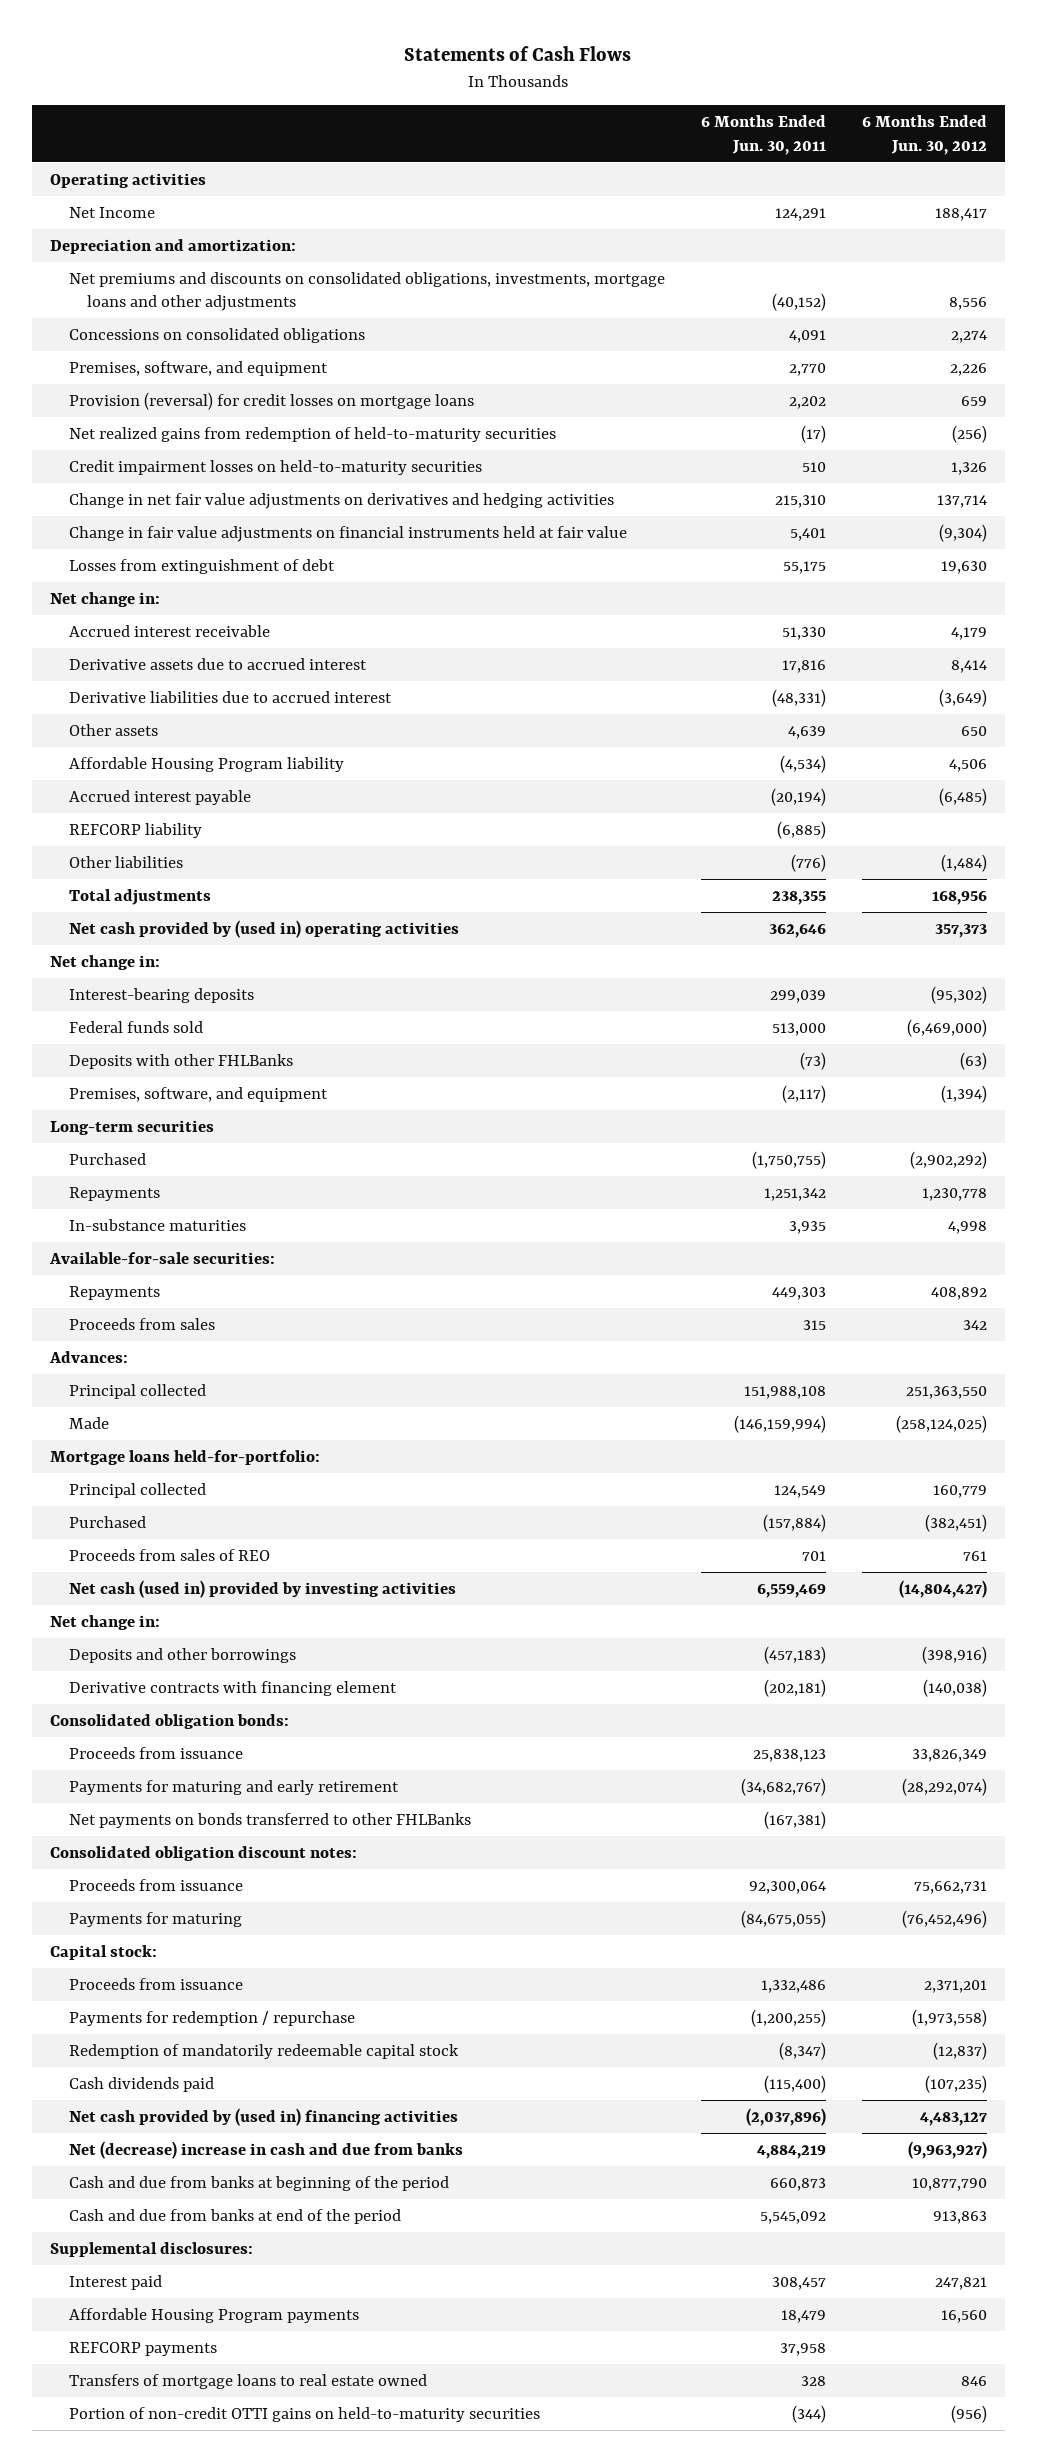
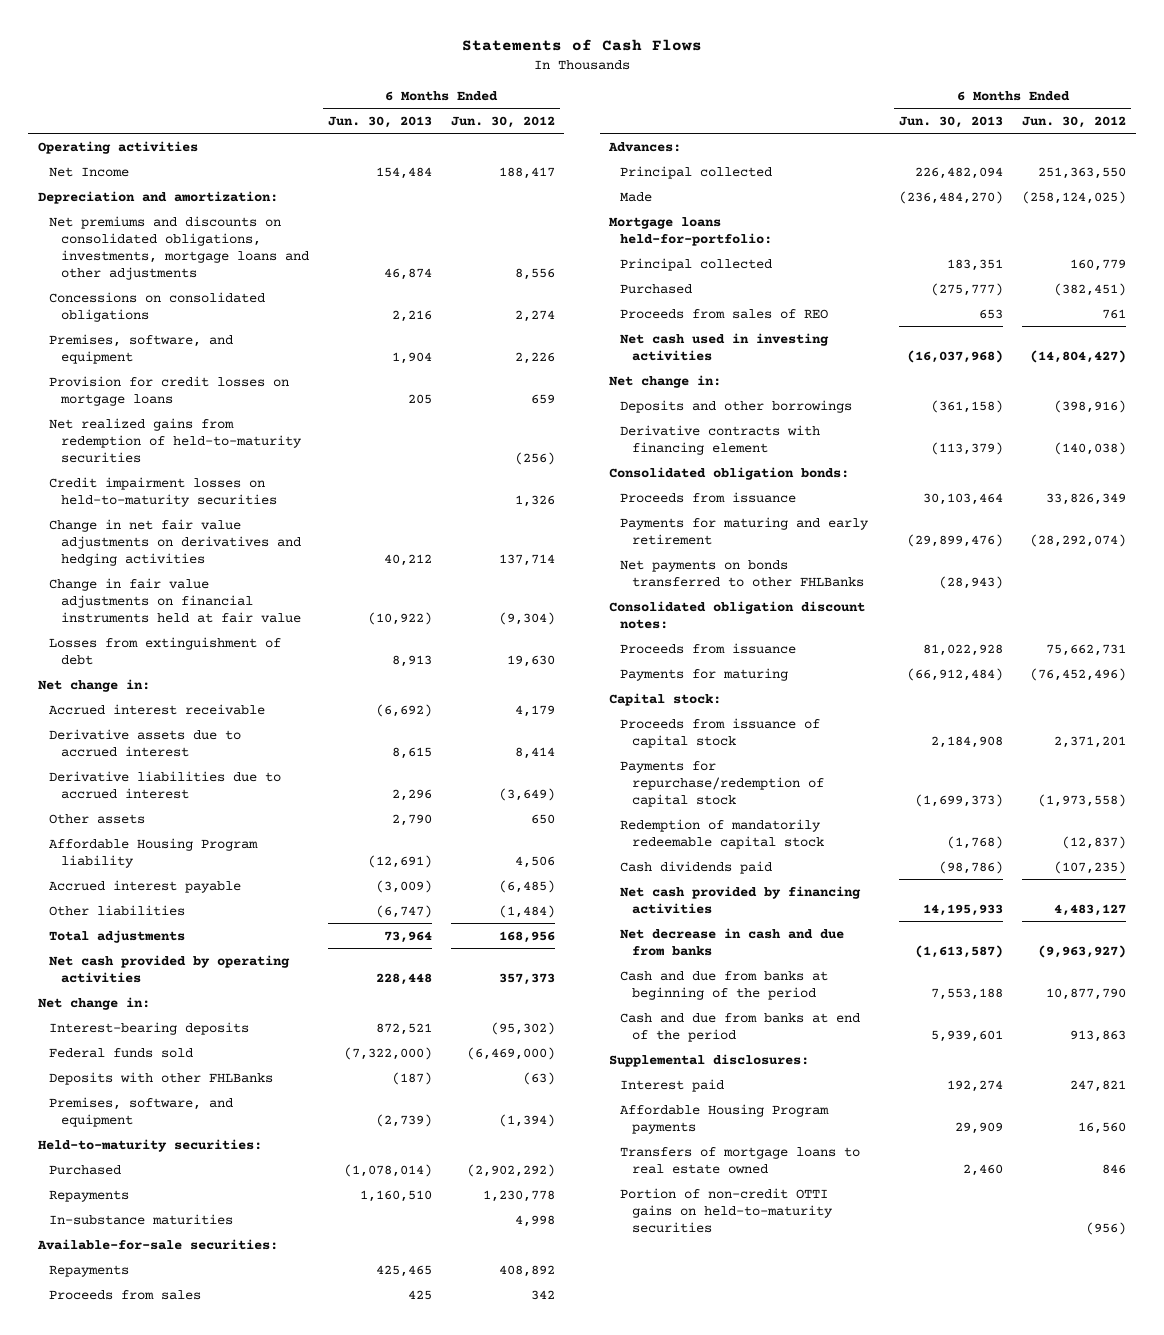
- | 6 Months Ended Jun. 30, 2011 | 6 Months Ended Jun. 30, 2012
+ | 6 Months Ended Jun. 30, 2013 | 6 Months Ended Jun. 30, 2012
- Provision (reversal) for credit losses on mortgage loans | 2,202 | 659
+ Provision for credit losses on mortgage loans | 205 | 659
- REFCORP liability | (6,885) |
- Net cash provided by (used in) operating activities | 362,646 | 357,373
+ Net cash provided by operating activities | 228,448 | 357,373
- Long-term securities
+ Held-to-maturity securities:
- Net cash (used in) provided by investing activities | 6,559,469 | (14,804,427)
+ Net cash used in investing activities | (16,037,968) | (14,804,427)
- Proceeds from issuance | 1,332,486 | 2,371,201
- Payments for redemption / repurchase | (1,200,255) | (1,973,558)
+ Proceeds from issuance of capital stock | 2,184,908 | 2,371,201
+ Payments for repurchase/redemption of capital stock | (1,699,373) | (1,973,558)
- Net cash provided by (used in) financing activities | (2,037,896) | 4,483,127
- Net (decrease) increase in cash and due from banks | 4,884,219 | (9,963,927)
+ Net cash provided by financing activities | 14,195,933 | 4,483,127
+ Net decrease in cash and due from banks | (1,613,587) | (9,963,927)
- REFCORP payments | 37,958 |

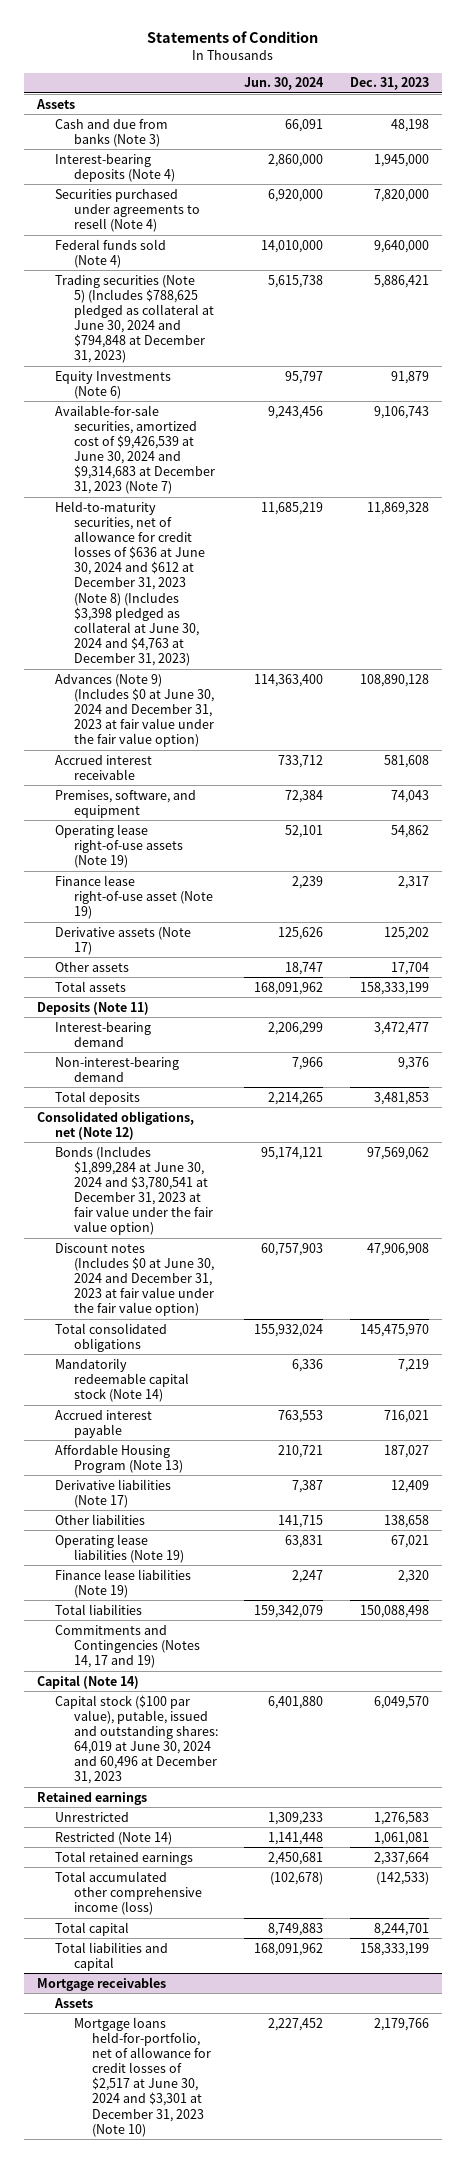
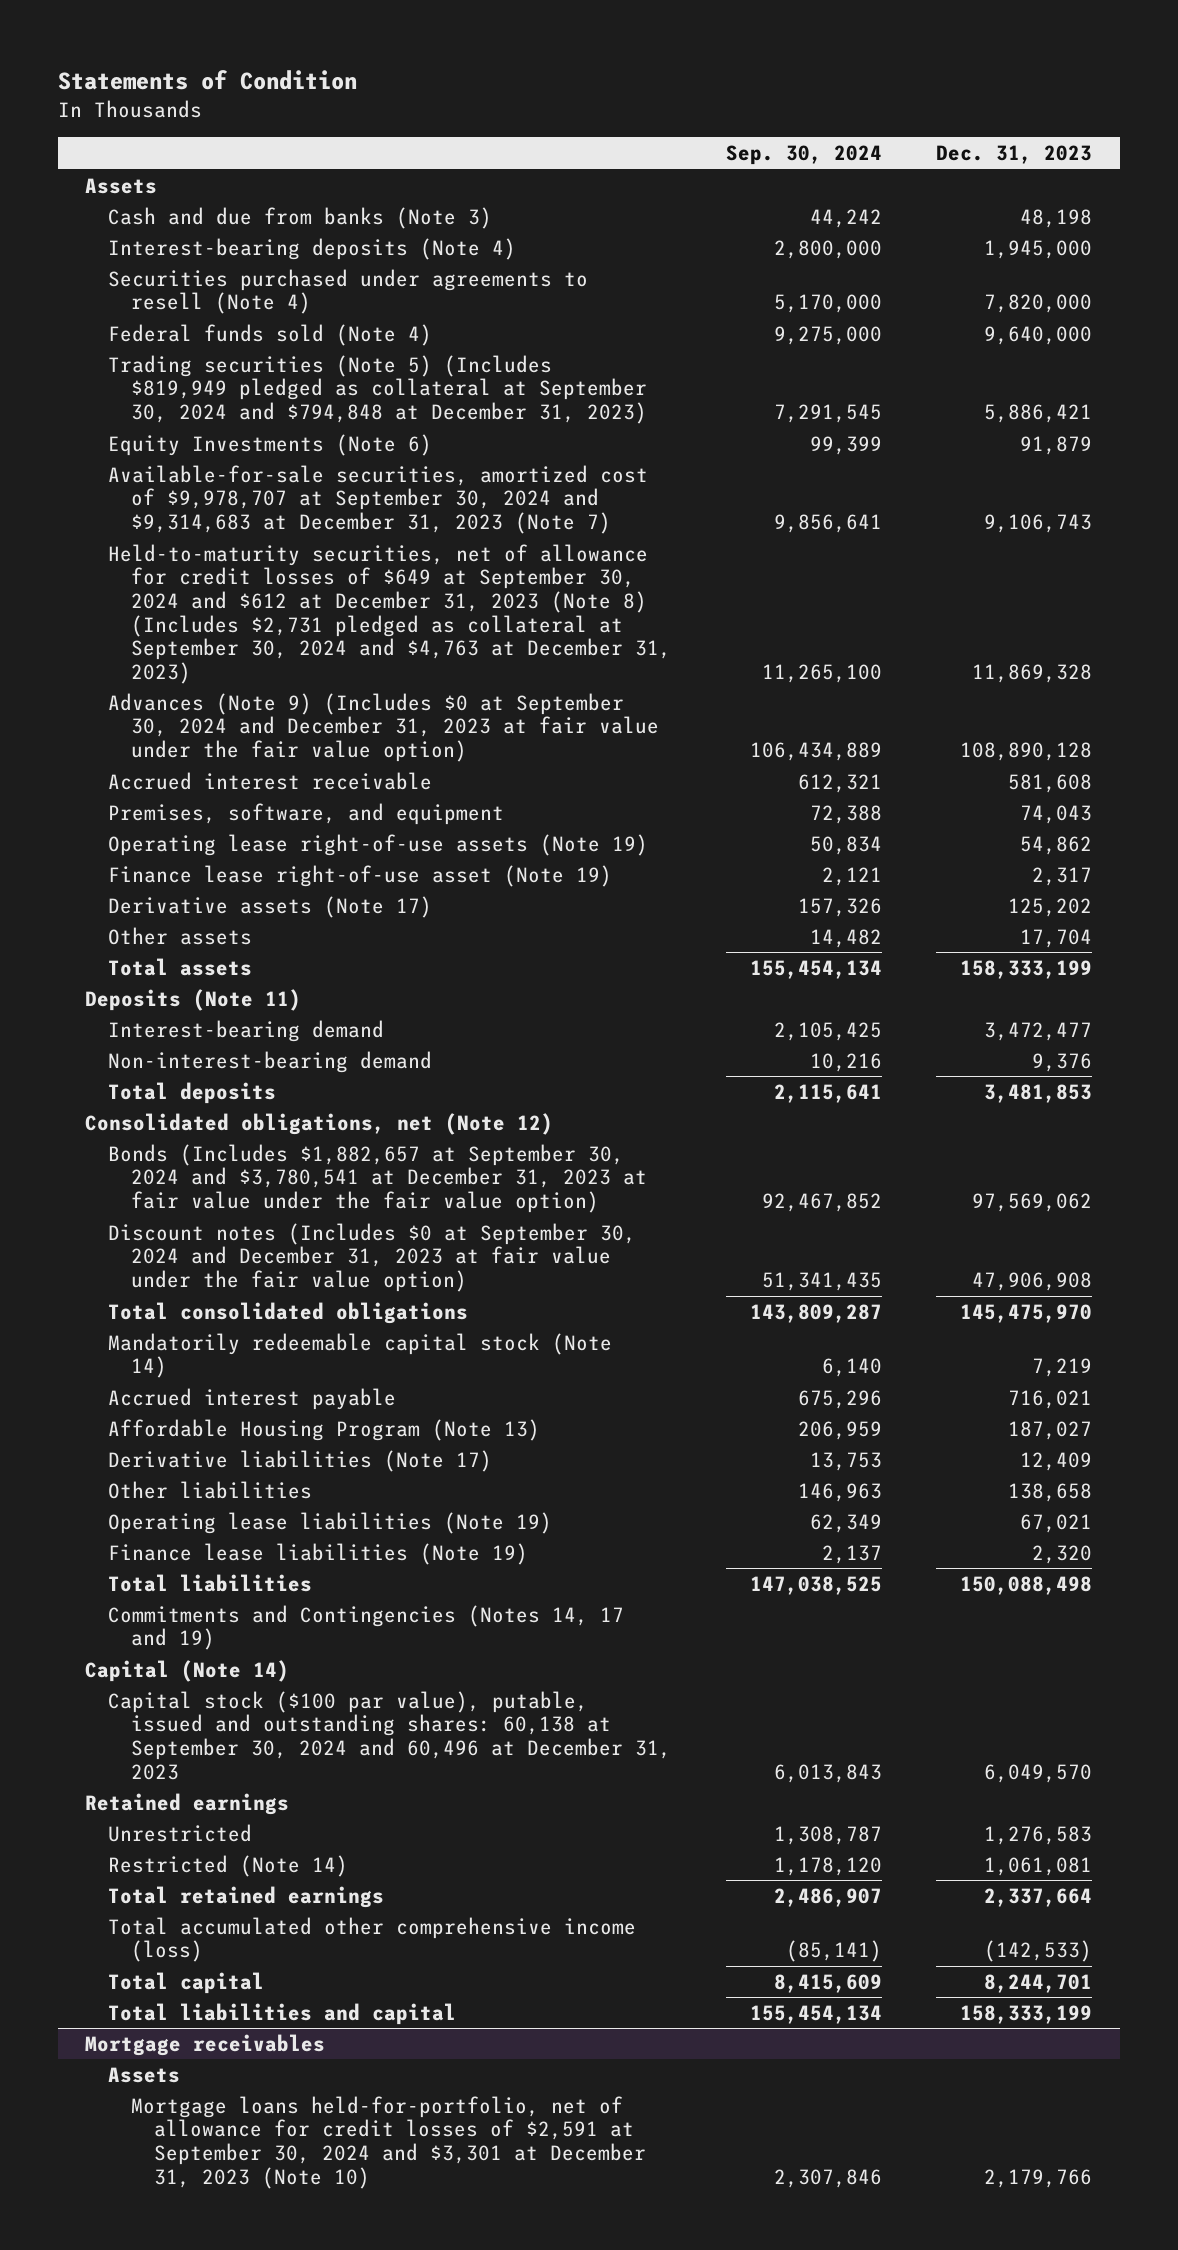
- | Jun. 30, 2024 | Dec. 31, 2023
+ | Sep. 30, 2024 | Dec. 31, 2023
- Trading securities (Note 5) (Includes $788,625 pledged as collateral at June 30, 2024 and $794,848 at December 31, 2023) | 5,615,738 | 5,886,421
+ Trading securities (Note 5) (Includes $819,949 pledged as collateral at September 30, 2024 and $794,848 at December 31, 2023) | 7,291,545 | 5,886,421
- Available-for-sale securities, amortized cost of $9,426,539 at June 30, 2024 and $9,314,683 at December 31, 2023 (Note 7) | 9,243,456 | 9,106,743
- Held-to-maturity securities, net of allowance for credit losses of $636 at June 30, 2024 and $612 at December 31, 2023 (Note 8) (Includes $3,398 pledged as collateral at June 30, 2024 and $4,763 at December 31, 2023) | 11,685,219 | 11,869,328
- Advances (Note 9) (Includes $0 at June 30, 2024 and December 31, 2023 at fair value under the fair value option) | 114,363,400 | 108,890,128
+ Available-for-sale securities, amortized cost of $9,978,707 at September 30, 2024 and $9,314,683 at December 31, 2023 (Note 7) | 9,856,641 | 9,106,743
+ Held-to-maturity securities, net of allowance for credit losses of $649 at September 30, 2024 and $612 at December 31, 2023 (Note 8) (Includes $2,731 pledged as collateral at September 30, 2024 and $4,763 at December 31, 2023) | 11,265,100 | 11,869,328
+ Advances (Note 9) (Includes $0 at September 30, 2024 and December 31, 2023 at fair value under the fair value option) | 106,434,889 | 108,890,128
- Bonds (Includes $1,899,284 at June 30, 2024 and $3,780,541 at December 31, 2023 at fair value under the fair value option) | 95,174,121 | 97,569,062
- Discount notes (Includes $0 at June 30, 2024 and December 31, 2023 at fair value under the fair value option) | 60,757,903 | 47,906,908
+ Bonds (Includes $1,882,657 at September 30, 2024 and $3,780,541 at December 31, 2023 at fair value under the fair value option) | 92,467,852 | 97,569,062
+ Discount notes (Includes $0 at September 30, 2024 and December 31, 2023 at fair value under the fair value option) | 51,341,435 | 47,906,908
- Capital stock ($100 par value), putable, issued and outstanding shares: 64,019 at June 30, 2024 and 60,496 at December 31, 2023 | 6,401,880 | 6,049,570
+ Capital stock ($100 par value), putable, issued and outstanding shares: 60,138 at September 30, 2024 and 60,496 at December 31, 2023 | 6,013,843 | 6,049,570
@ Mortgage receivables
- Mortgage loans held-for-portfolio, net of allowance for credit losses of $2,517 at June 30, 2024 and $3,301 at December 31, 2023 (Note 10) | 2,227,452 | 2,179,766
+ Mortgage loans held-for-portfolio, net of allowance for credit losses of $2,591 at September 30, 2024 and $3,301 at December 31, 2023 (Note 10) | 2,307,846 | 2,179,766

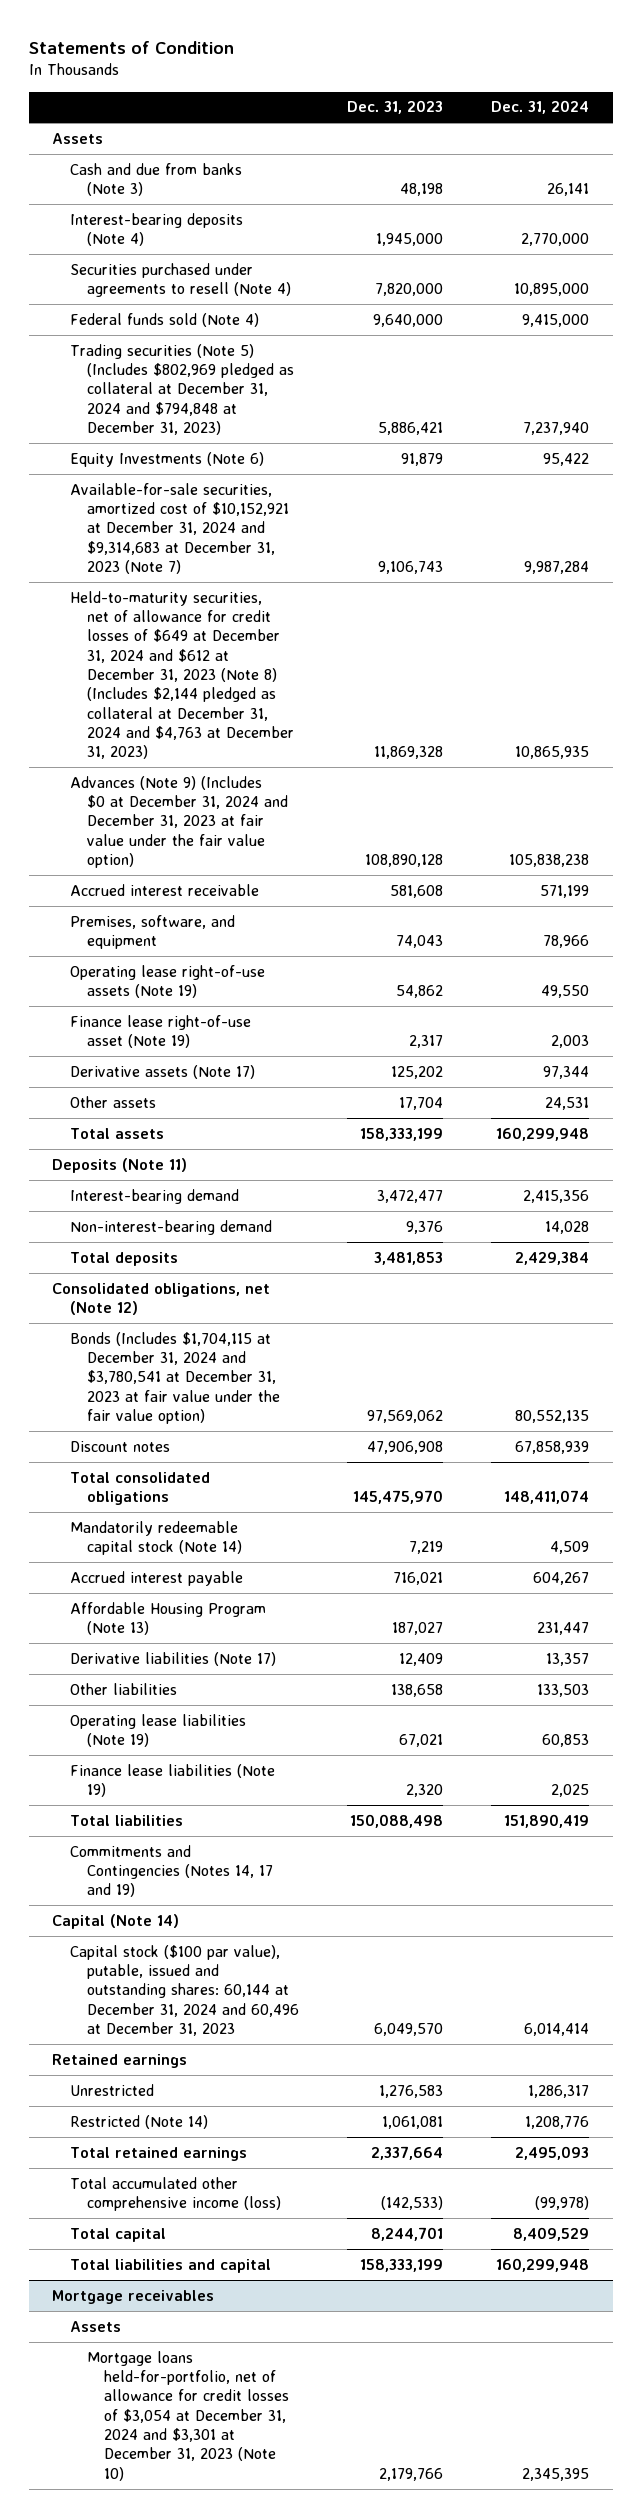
- | Sep. 30, 2024 | Dec. 31, 2023
+ | Dec. 31, 2023 | Dec. 31, 2024
- Trading securities (Note 5) (Includes $819,949 pledged as collateral at September 30, 2024 and $794,848 at December 31, 2023) | 7,291,545 | 5,886,421
+ Trading securities (Note 5) (Includes $802,969 pledged as collateral at December 31, 2024 and $794,848 at December 31, 2023) | 5,886,421 | 7,237,940
- Available-for-sale securities, amortized cost of $9,978,707 at September 30, 2024 and $9,314,683 at December 31, 2023 (Note 7) | 9,856,641 | 9,106,743
- Held-to-maturity securities, net of allowance for credit losses of $649 at September 30, 2024 and $612 at December 31, 2023 (Note 8) (Includes $2,731 pledged as collateral at September 30, 2024 and $4,763 at December 31, 2023) | 11,265,100 | 11,869,328
- Advances (Note 9) (Includes $0 at September 30, 2024 and December 31, 2023 at fair value under the fair value option) | 106,434,889 | 108,890,128
+ Available-for-sale securities, amortized cost of $10,152,921 at December 31, 2024 and $9,314,683 at December 31, 2023 (Note 7) | 9,106,743 | 9,987,284
+ Held-to-maturity securities, net of allowance for credit losses of $649 at December 31, 2024 and $612 at December 31, 2023 (Note 8) (Includes $2,144 pledged as collateral at December 31, 2024 and $4,763 at December 31, 2023) | 11,869,328 | 10,865,935
+ Advances (Note 9) (Includes $0 at December 31, 2024 and December 31, 2023 at fair value under the fair value option) | 108,890,128 | 105,838,238
- Bonds (Includes $1,882,657 at September 30, 2024 and $3,780,541 at December 31, 2023 at fair value under the fair value option) | 92,467,852 | 97,569,062
- Discount notes (Includes $0 at September 30, 2024 and December 31, 2023 at fair value under the fair value option) | 51,341,435 | 47,906,908
+ Bonds (Includes $1,704,115 at December 31, 2024 and $3,780,541 at December 31, 2023 at fair value under the fair value option) | 97,569,062 | 80,552,135
+ Discount notes | 47,906,908 | 67,858,939
- Capital stock ($100 par value), putable, issued and outstanding shares: 60,138 at September 30, 2024 and 60,496 at December 31, 2023 | 6,013,843 | 6,049,570
+ Capital stock ($100 par value), putable, issued and outstanding shares: 60,144 at December 31, 2024 and 60,496 at December 31, 2023 | 6,049,570 | 6,014,414
@ Mortgage receivables
- Mortgage loans held-for-portfolio, net of allowance for credit losses of $2,591 at September 30, 2024 and $3,301 at December 31, 2023 (Note 10) | 2,307,846 | 2,179,766
+ Mortgage loans held-for-portfolio, net of allowance for credit losses of $3,054 at December 31, 2024 and $3,301 at December 31, 2023 (Note 10) | 2,179,766 | 2,345,395

